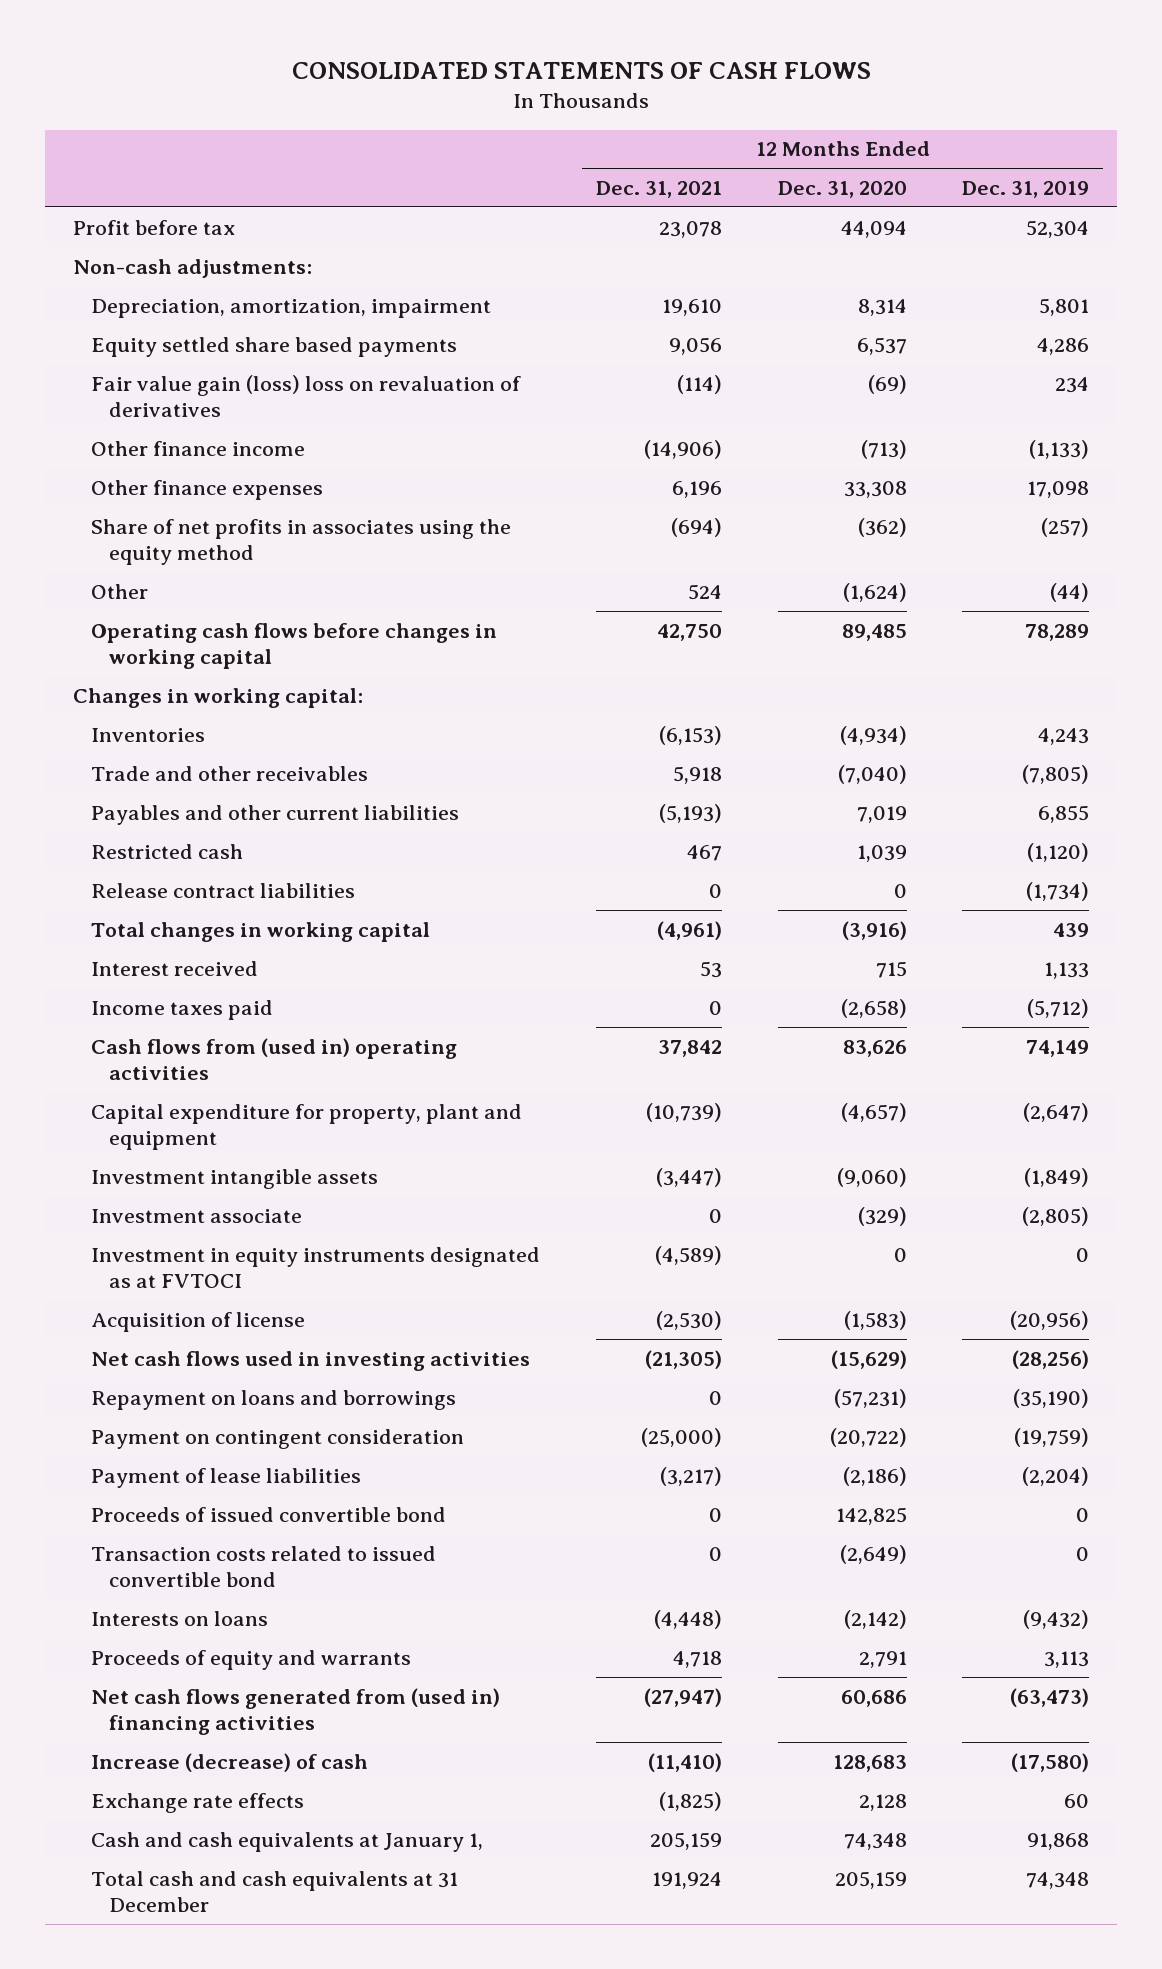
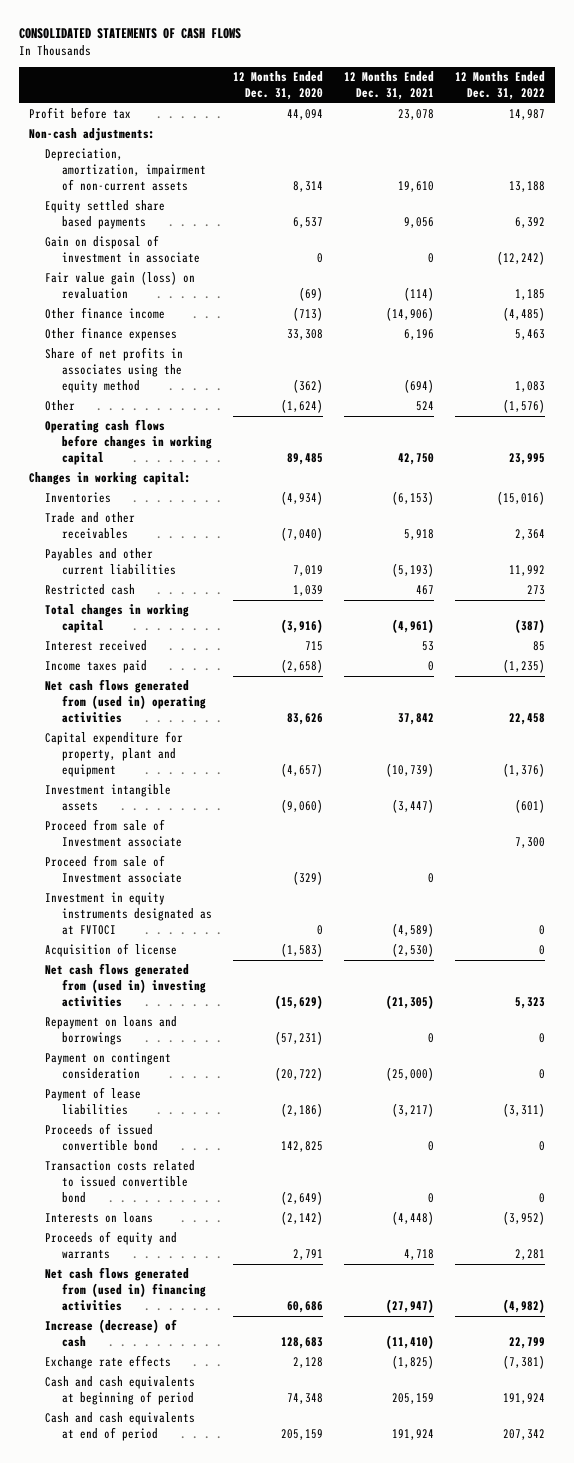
- | 12 Months Ended Dec. 31, 2021 | 12 Months Ended Dec. 31, 2020 | 12 Months Ended Dec. 31, 2019
+ | 12 Months Ended Dec. 31, 2020 | 12 Months Ended Dec. 31, 2021 | 12 Months Ended Dec. 31, 2022
- Depreciation, amortization, impairment | 19,610 | 8,314 | 5,801
+ Depreciation, amortization, impairment of non-current assets | 8,314 | 19,610 | 13,188
- Fair value gain (loss) loss on revaluation of derivatives | (114) | (69) | 234
+ Gain on disposal of investment in associate | 0 | 0 | (12,242)
+ Fair value gain (loss) on revaluation | (69) | (114) | 1,185
- Release contract liabilities | 0 | 0 | (1,734)
- Cash flows from (used in) operating activities | 37,842 | 83,626 | 74,149
+ Net cash flows generated from (used in) operating activities | 83,626 | 37,842 | 22,458
- Investment associate | 0 | (329) | (2,805)
+ Proceed from sale of Investment associate | | | 7,300
+ Proceed from sale of Investment associate | (329) | 0 |
- Net cash flows used in investing activities | (21,305) | (15,629) | (28,256)
+ Net cash flows generated from (used in) investing activities | (15,629) | (21,305) | 5,323
- Cash and cash equivalents at January 1, | 205,159 | 74,348 | 91,868
- Total cash and cash equivalents at 31 December | 191,924 | 205,159 | 74,348
+ Cash and cash equivalents at beginning of period | 74,348 | 205,159 | 191,924
+ Cash and cash equivalents at end of period | 205,159 | 191,924 | 207,342

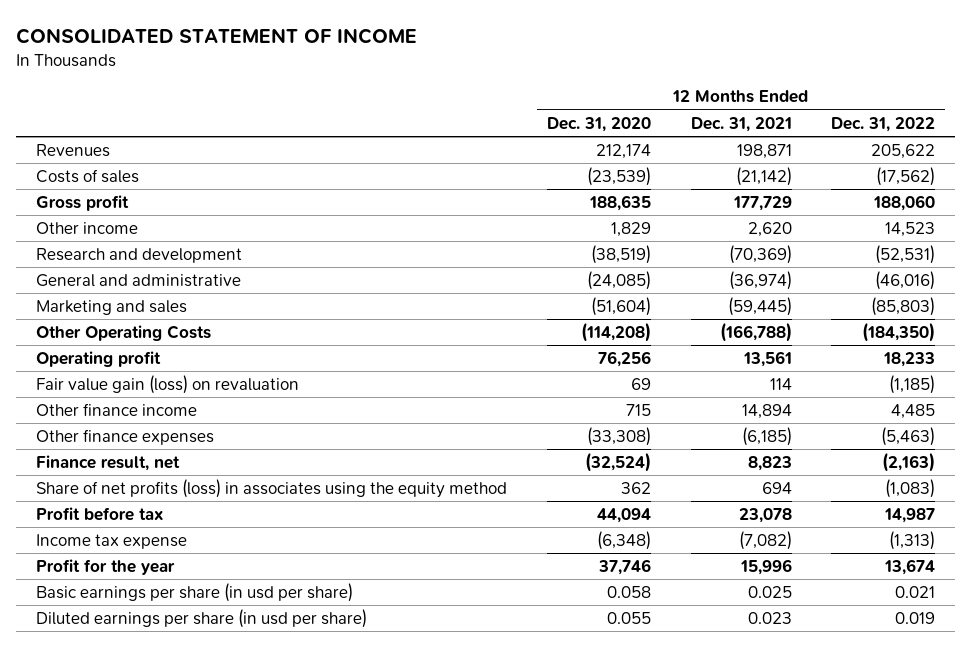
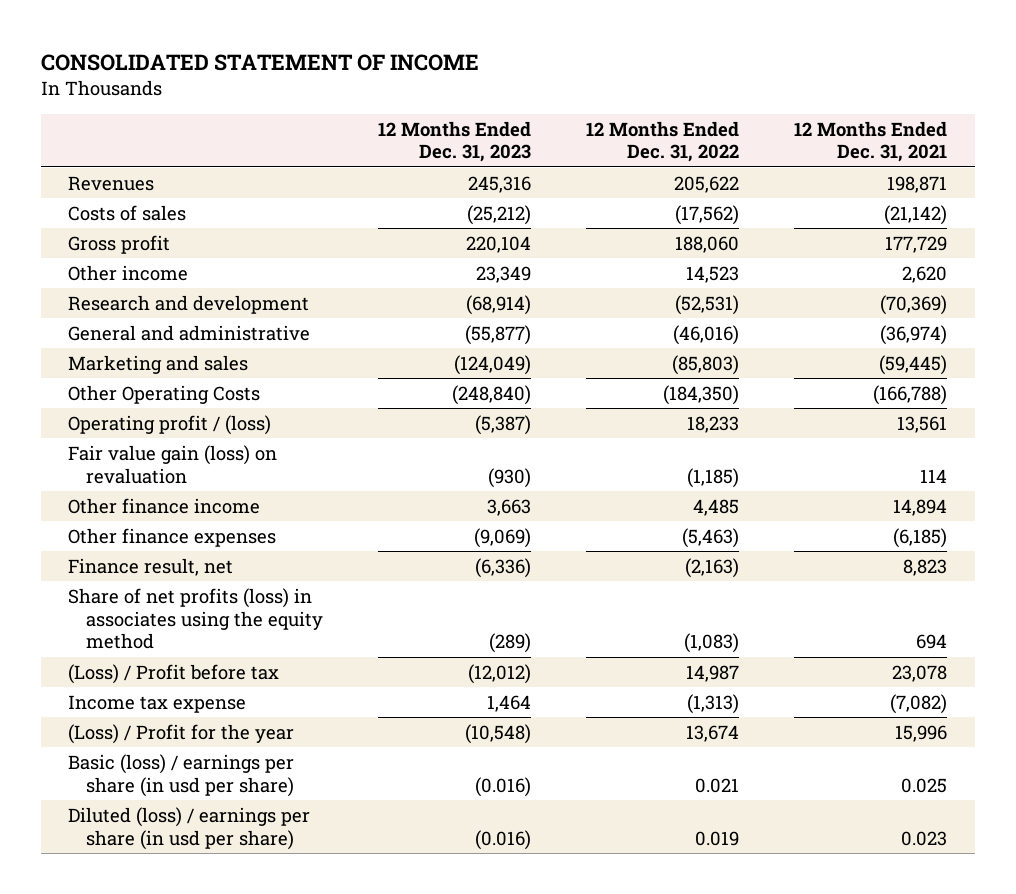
- | 12 Months Ended Dec. 31, 2020 | 12 Months Ended Dec. 31, 2021 | 12 Months Ended Dec. 31, 2022
+ | 12 Months Ended Dec. 31, 2023 | 12 Months Ended Dec. 31, 2022 | 12 Months Ended Dec. 31, 2021
- Operating profit | 76,256 | 13,561 | 18,233
+ Operating profit / (loss) | (5,387) | 18,233 | 13,561
- Profit before tax | 44,094 | 23,078 | 14,987
+ (Loss) / Profit before tax | (12,012) | 14,987 | 23,078
- Profit for the year | 37,746 | 15,996 | 13,674
- Basic earnings per share (in usd per share) | 0.058 | 0.025 | 0.021
- Diluted earnings per share (in usd per share) | 0.055 | 0.023 | 0.019
+ (Loss) / Profit for the year | (10,548) | 13,674 | 15,996
+ Basic (loss) / earnings per share (in usd per share) | (0.016) | 0.021 | 0.025
+ Diluted (loss) / earnings per share (in usd per share) | (0.016) | 0.019 | 0.023

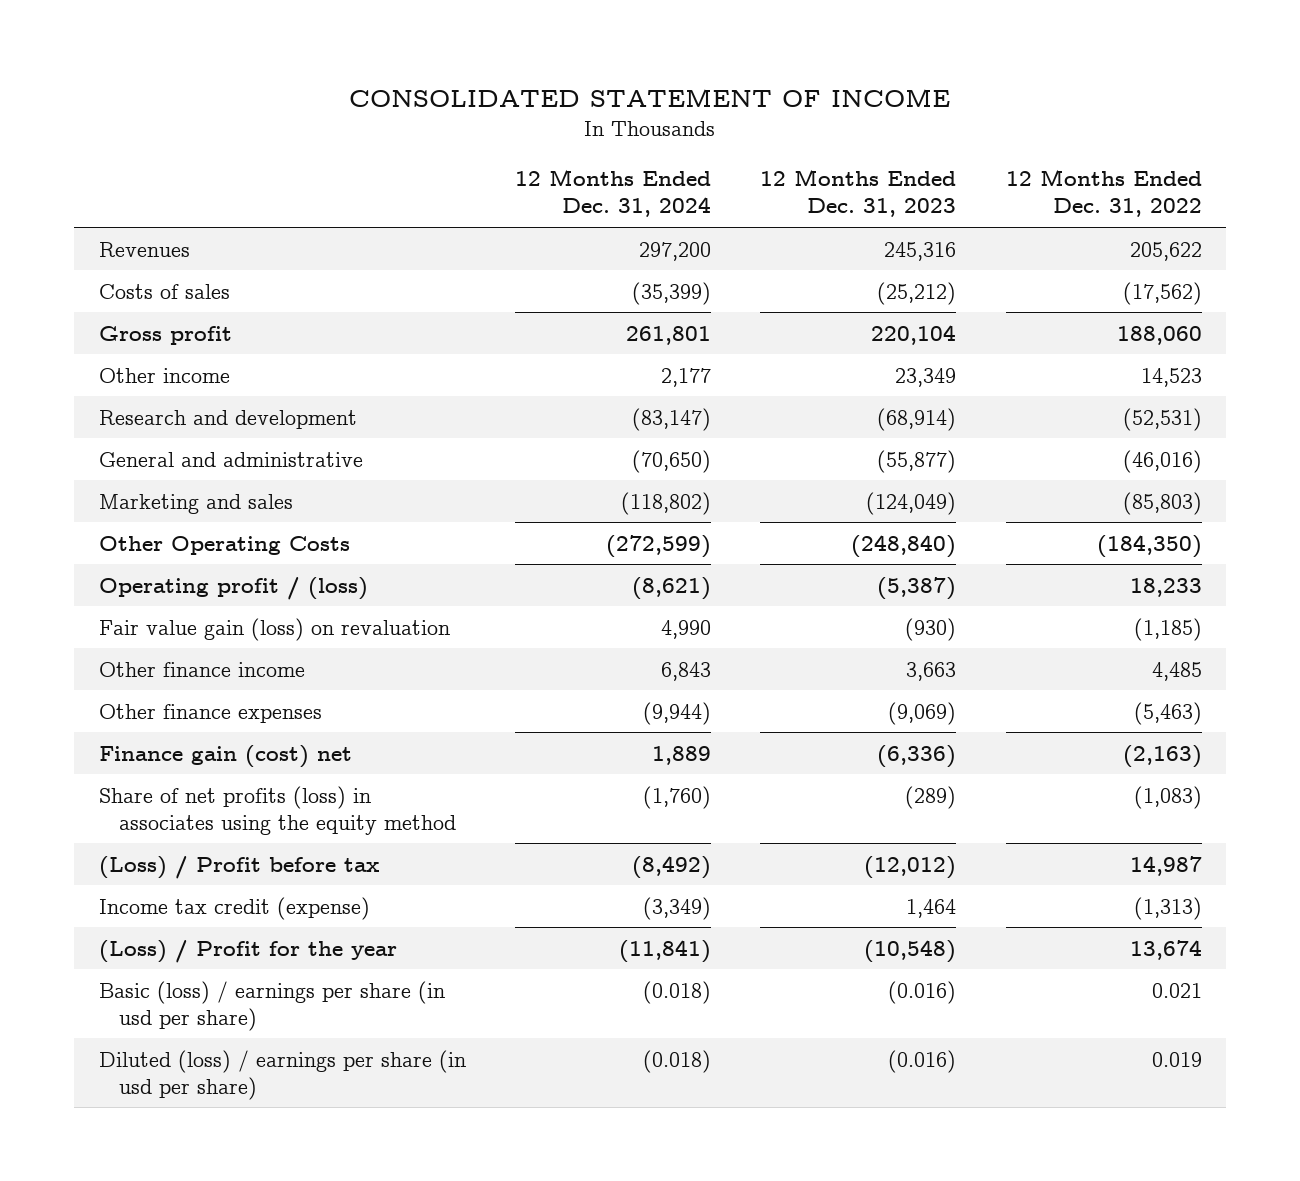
- | 12 Months Ended Dec. 31, 2023 | 12 Months Ended Dec. 31, 2022 | 12 Months Ended Dec. 31, 2021
+ | 12 Months Ended Dec. 31, 2024 | 12 Months Ended Dec. 31, 2023 | 12 Months Ended Dec. 31, 2022
- Finance result, net | (6,336) | (2,163) | 8,823
+ Finance gain (cost) net | 1,889 | (6,336) | (2,163)
- Income tax expense | 1,464 | (1,313) | (7,082)
+ Income tax credit (expense) | (3,349) | 1,464 | (1,313)

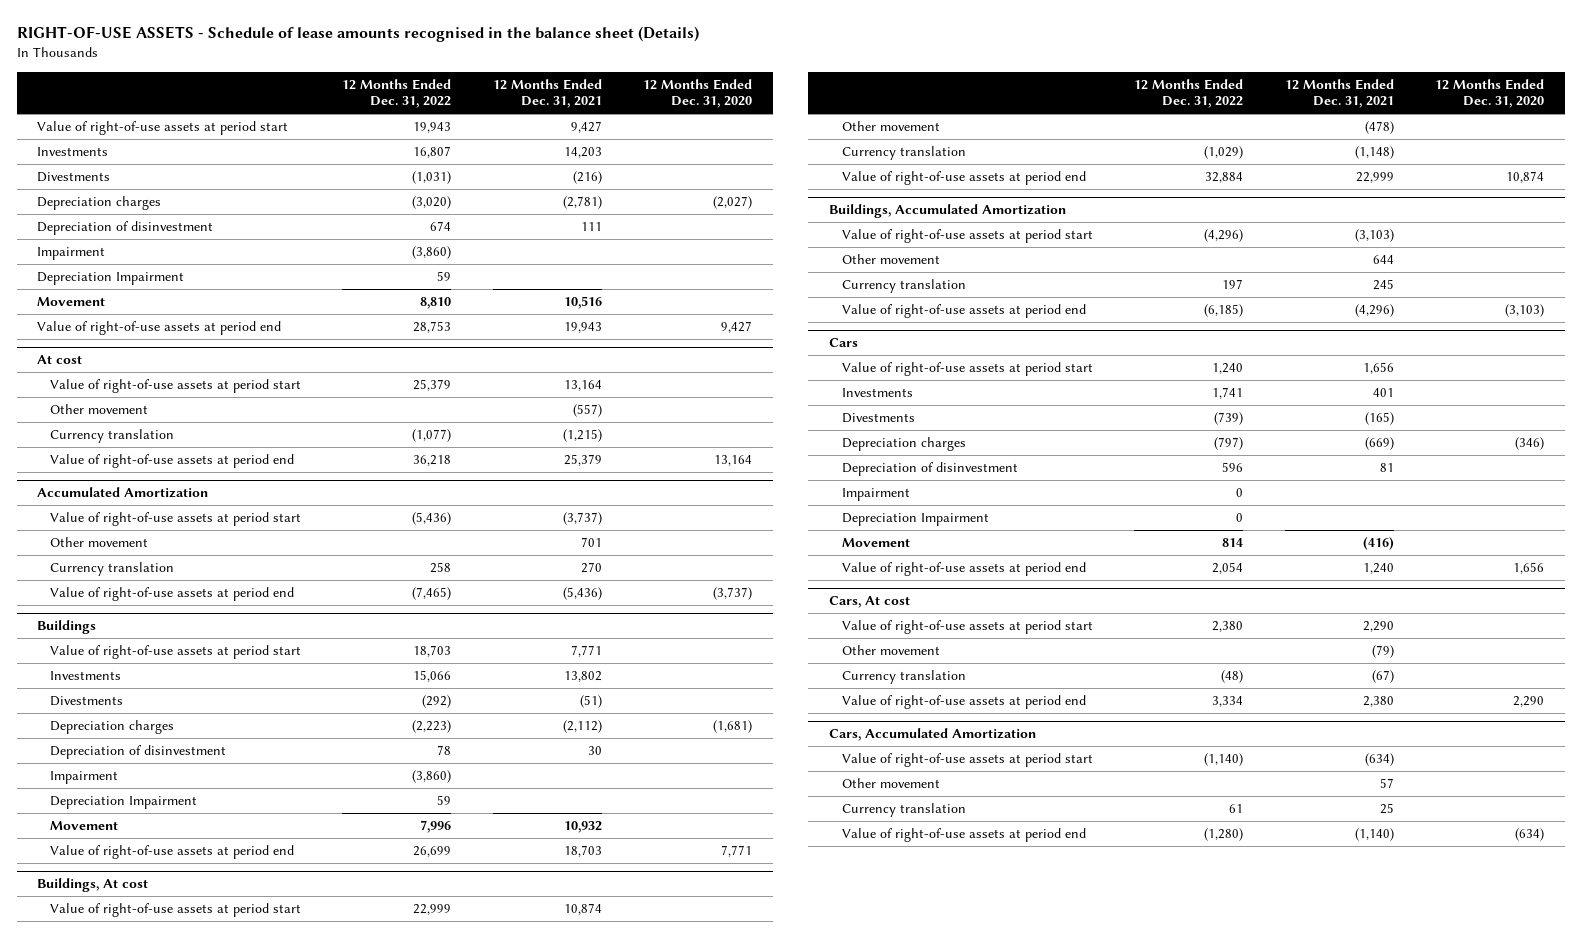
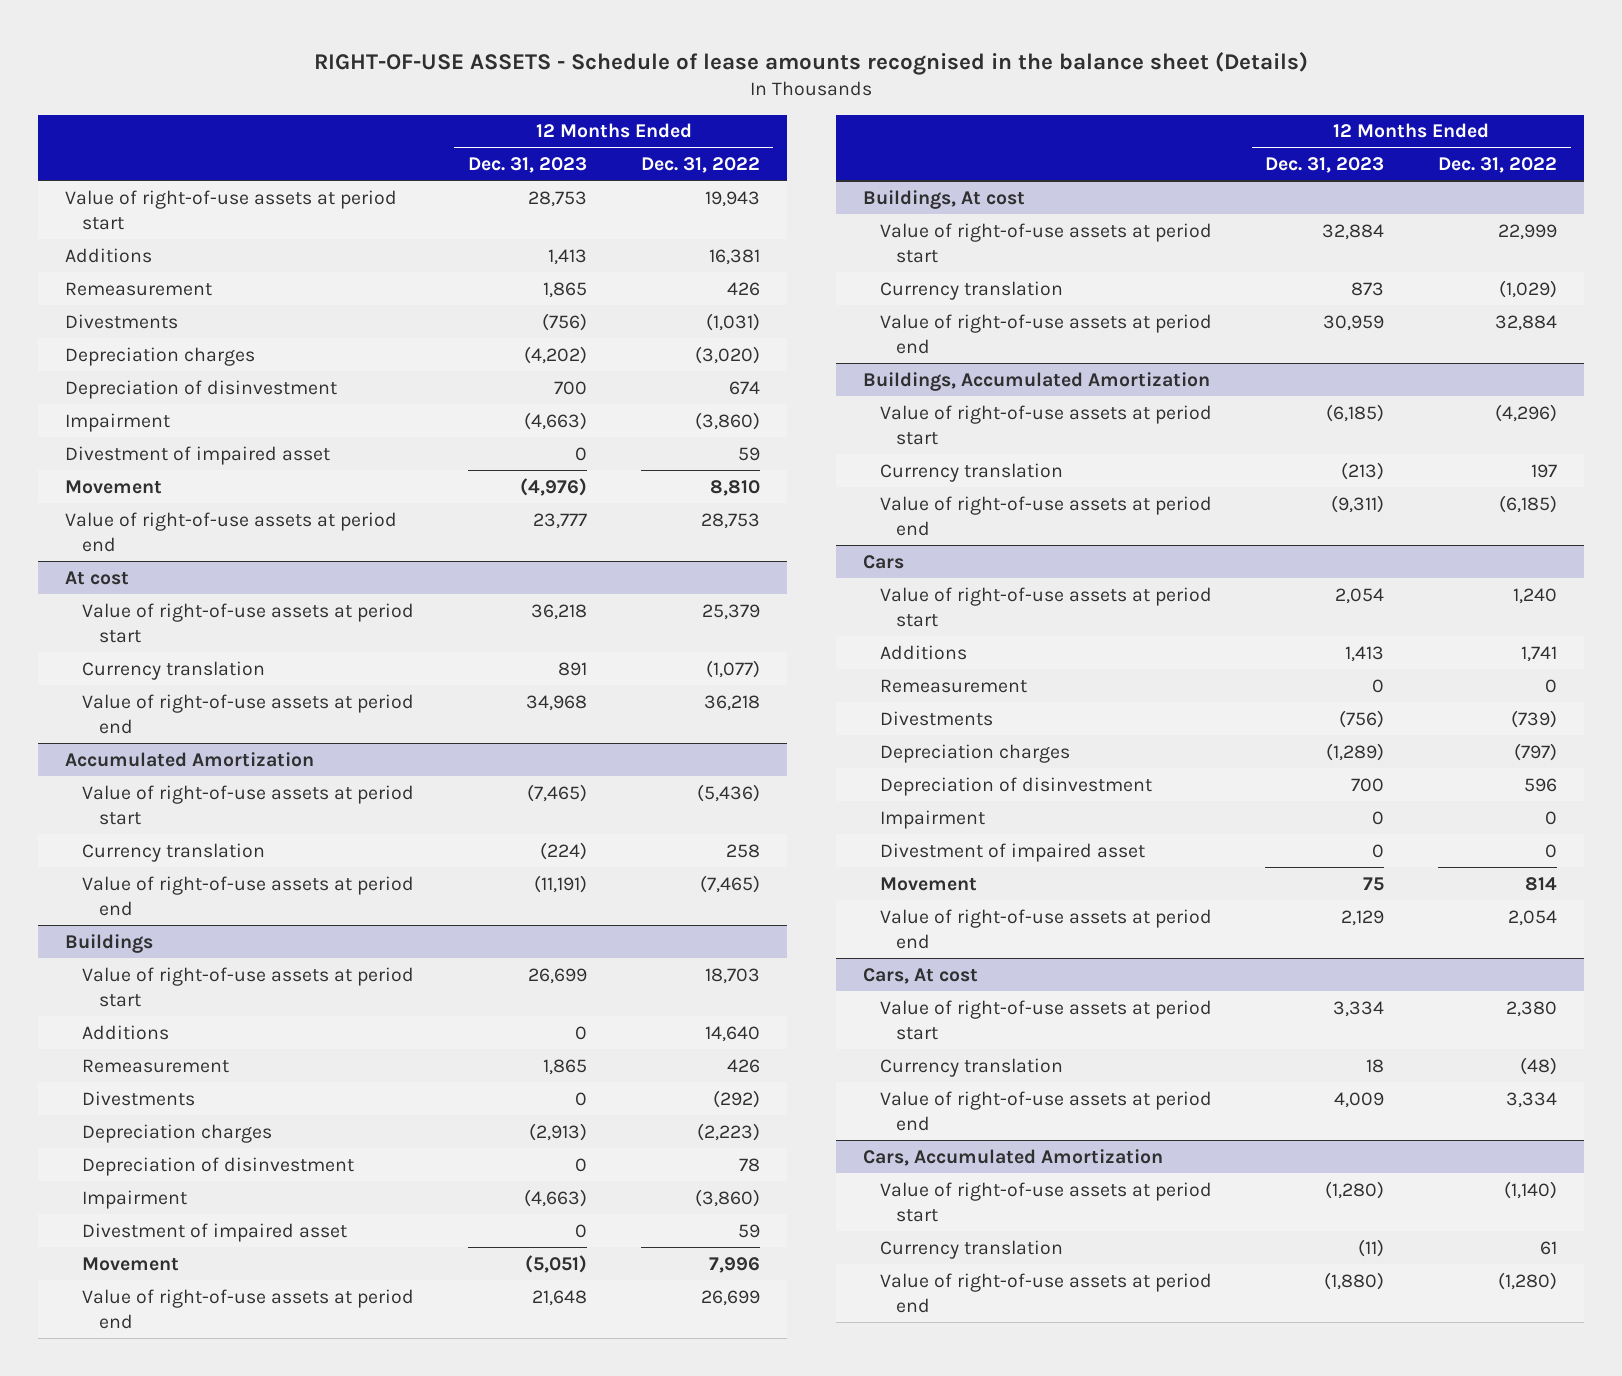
- | 12 Months Ended Dec. 31, 2022 | 12 Months Ended Dec. 31, 2021 | 12 Months Ended Dec. 31, 2020
+ | 12 Months Ended Dec. 31, 2023 | 12 Months Ended Dec. 31, 2022
- Investments | 16,807 | 14,203 |
+ Additions | 1,413 | 16,381
+ Remeasurement | 1,865 | 426
- Depreciation Impairment | 59 | |
+ Divestment of impaired asset | 0 | 59
@ At cost
- Other movement | | (557) |
@ Accumulated Amortization
- Other movement | | 701 |
@ Buildings
- Investments | 15,066 | 13,802 |
+ Additions | 0 | 14,640
+ Remeasurement | 1,865 | 426
- Depreciation Impairment | 59 | |
+ Divestment of impaired asset | 0 | 59
@ Buildings, At cost
- Other movement | | (478) |
@ Buildings, Accumulated Amortization
- Other movement | | 644 |
@ Cars
- Investments | 1,741 | 401 |
+ Additions | 1,413 | 1,741
+ Remeasurement | 0 | 0
- Depreciation Impairment | 0 | |
+ Divestment of impaired asset | 0 | 0
@ Cars, At cost
- Other movement | | (79) |
@ Cars, Accumulated Amortization
- Other movement | | 57 |

